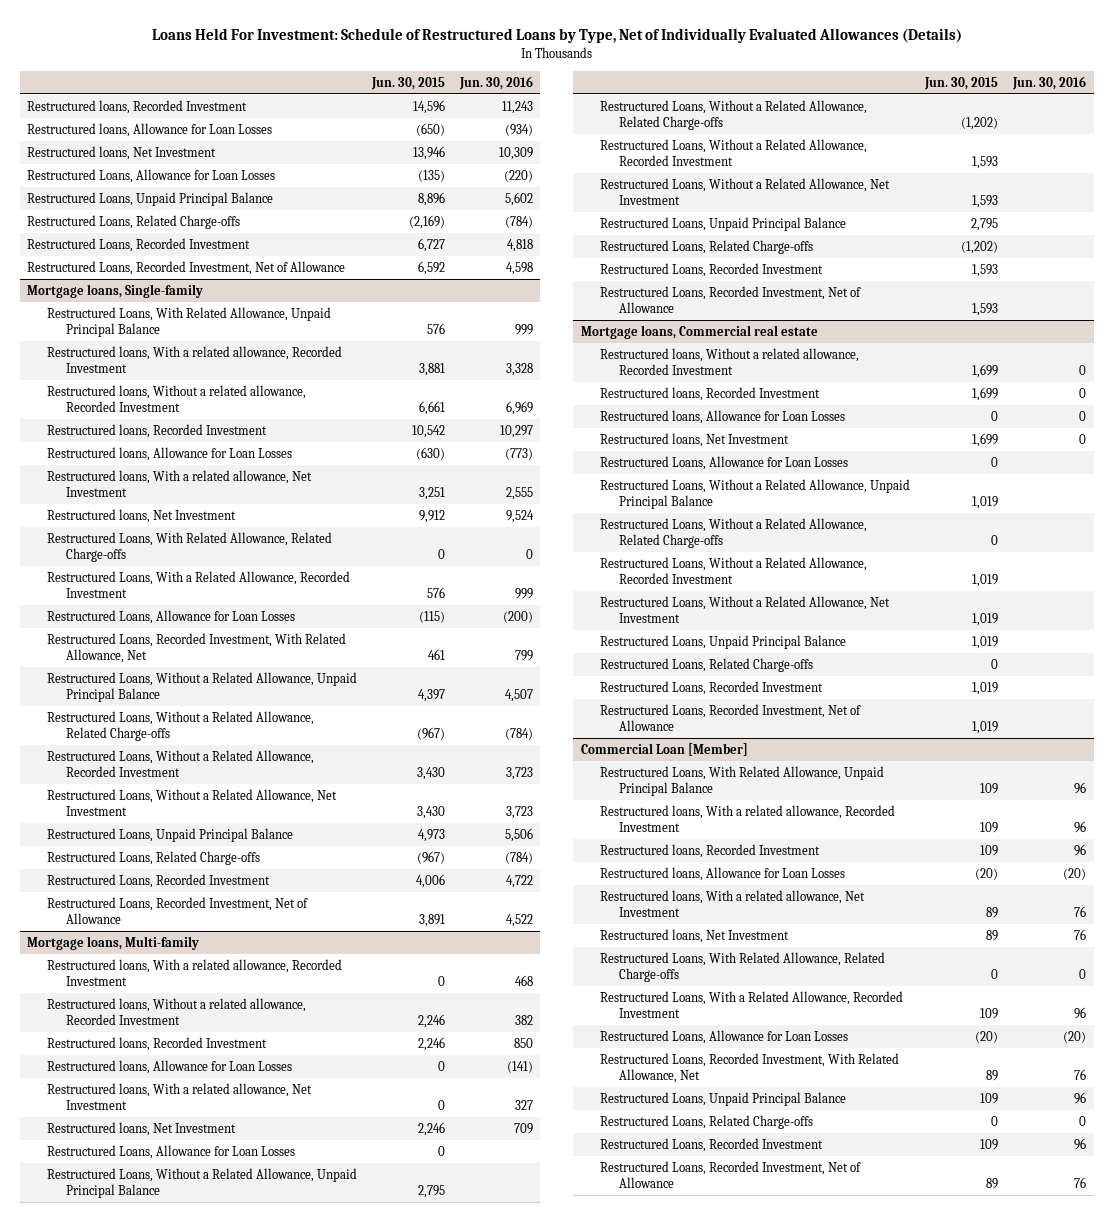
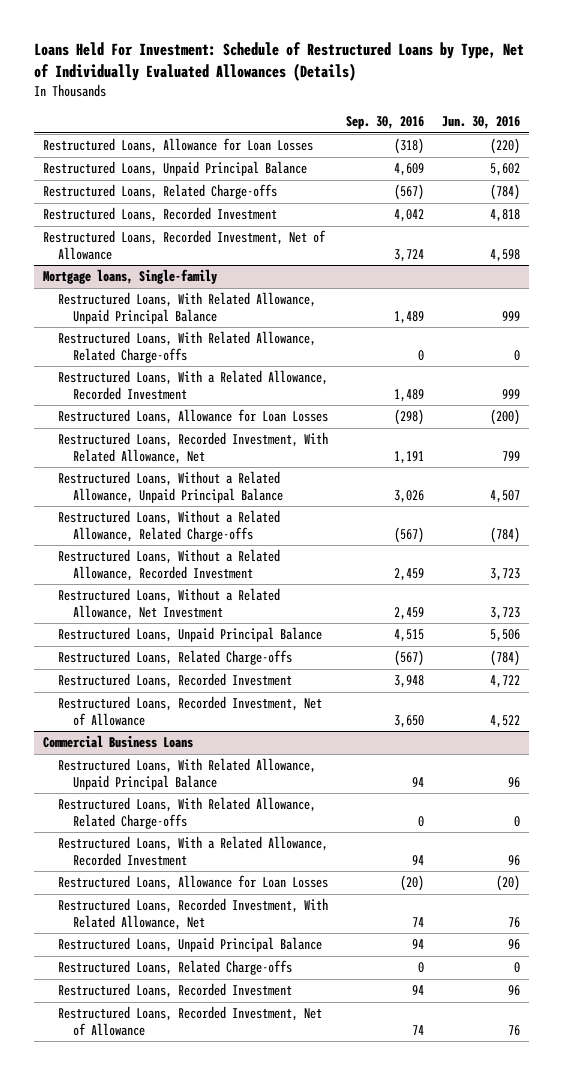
- | Jun. 30, 2015 | Jun. 30, 2016
+ | Sep. 30, 2016 | Jun. 30, 2016
- Restructured loans, Recorded Investment | 14,596 | 11,243
- Restructured loans, Allowance for Loan Losses | (650) | (934)
- Restructured loans, Net Investment | 13,946 | 10,309
@ Mortgage loans, Single-family
- Restructured loans, With a related allowance, Recorded Investment | 3,881 | 3,328
- Restructured loans, Without a related allowance, Recorded Investment | 6,661 | 6,969
- Restructured loans, Recorded Investment | 10,542 | 10,297
- Restructured loans, Allowance for Loan Losses | (630) | (773)
- Restructured loans, With a related allowance, Net Investment | 3,251 | 2,555
- Restructured loans, Net Investment | 9,912 | 9,524
- Mortgage loans, Multi-family
- Restructured loans, With a related allowance, Recorded Investment | 0 | 468
- Restructured loans, Without a related allowance, Recorded Investment | 2,246 | 382
- Restructured loans, Recorded Investment | 2,246 | 850
- Restructured loans, Allowance for Loan Losses | 0 | (141)
- Restructured loans, With a related allowance, Net Investment | 0 | 327
- Restructured loans, Net Investment | 2,246 | 709
- Restructured Loans, Allowance for Loan Losses | 0 |
- Restructured Loans, Without a Related Allowance, Unpaid Principal Balance | 2,795 |
- Restructured Loans, Without a Related Allowance, Related Charge-offs | (1,202) |
- Restructured Loans, Without a Related Allowance, Recorded Investment | 1,593 |
- Restructured Loans, Without a Related Allowance, Net Investment | 1,593 |
- Restructured Loans, Unpaid Principal Balance | 2,795 |
- Restructured Loans, Related Charge-offs | (1,202) |
- Restructured Loans, Recorded Investment | 1,593 |
- Restructured Loans, Recorded Investment, Net of Allowance | 1,593 |
- Mortgage loans, Commercial real estate
- Restructured loans, Without a related allowance, Recorded Investment | 1,699 | 0
- Restructured loans, Recorded Investment | 1,699 | 0
- Restructured loans, Allowance for Loan Losses | 0 | 0
- Restructured loans, Net Investment | 1,699 | 0
- Restructured Loans, Allowance for Loan Losses | 0 |
- Restructured Loans, Without a Related Allowance, Unpaid Principal Balance | 1,019 |
- Restructured Loans, Without a Related Allowance, Related Charge-offs | 0 |
- Restructured Loans, Without a Related Allowance, Recorded Investment | 1,019 |
- Restructured Loans, Without a Related Allowance, Net Investment | 1,019 |
- Restructured Loans, Unpaid Principal Balance | 1,019 |
- Restructured Loans, Related Charge-offs | 0 |
- Restructured Loans, Recorded Investment | 1,019 |
- Restructured Loans, Recorded Investment, Net of Allowance | 1,019 |
- Commercial Loan [Member]
+ Commercial Business Loans
- Restructured loans, With a related allowance, Recorded Investment | 109 | 96
- Restructured loans, Recorded Investment | 109 | 96
- Restructured loans, Allowance for Loan Losses | (20) | (20)
- Restructured loans, With a related allowance, Net Investment | 89 | 76
- Restructured loans, Net Investment | 89 | 76

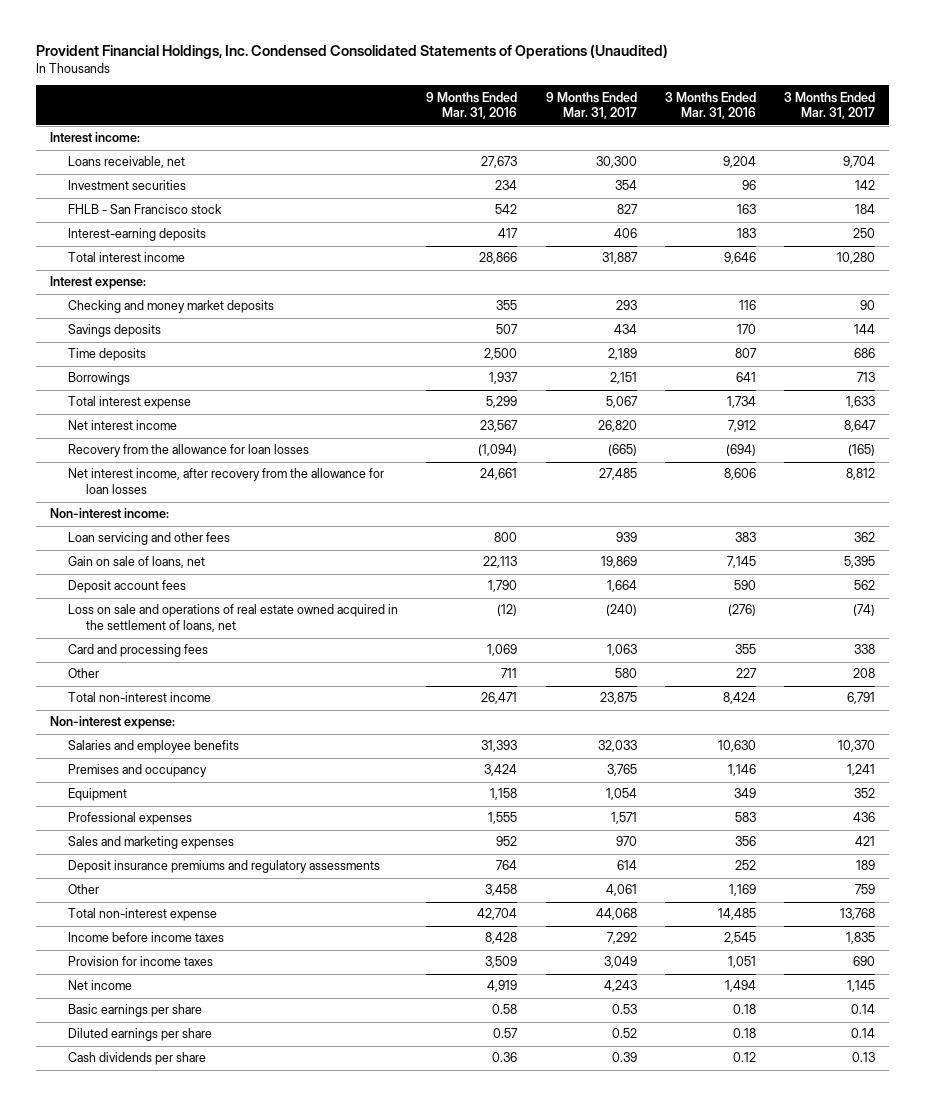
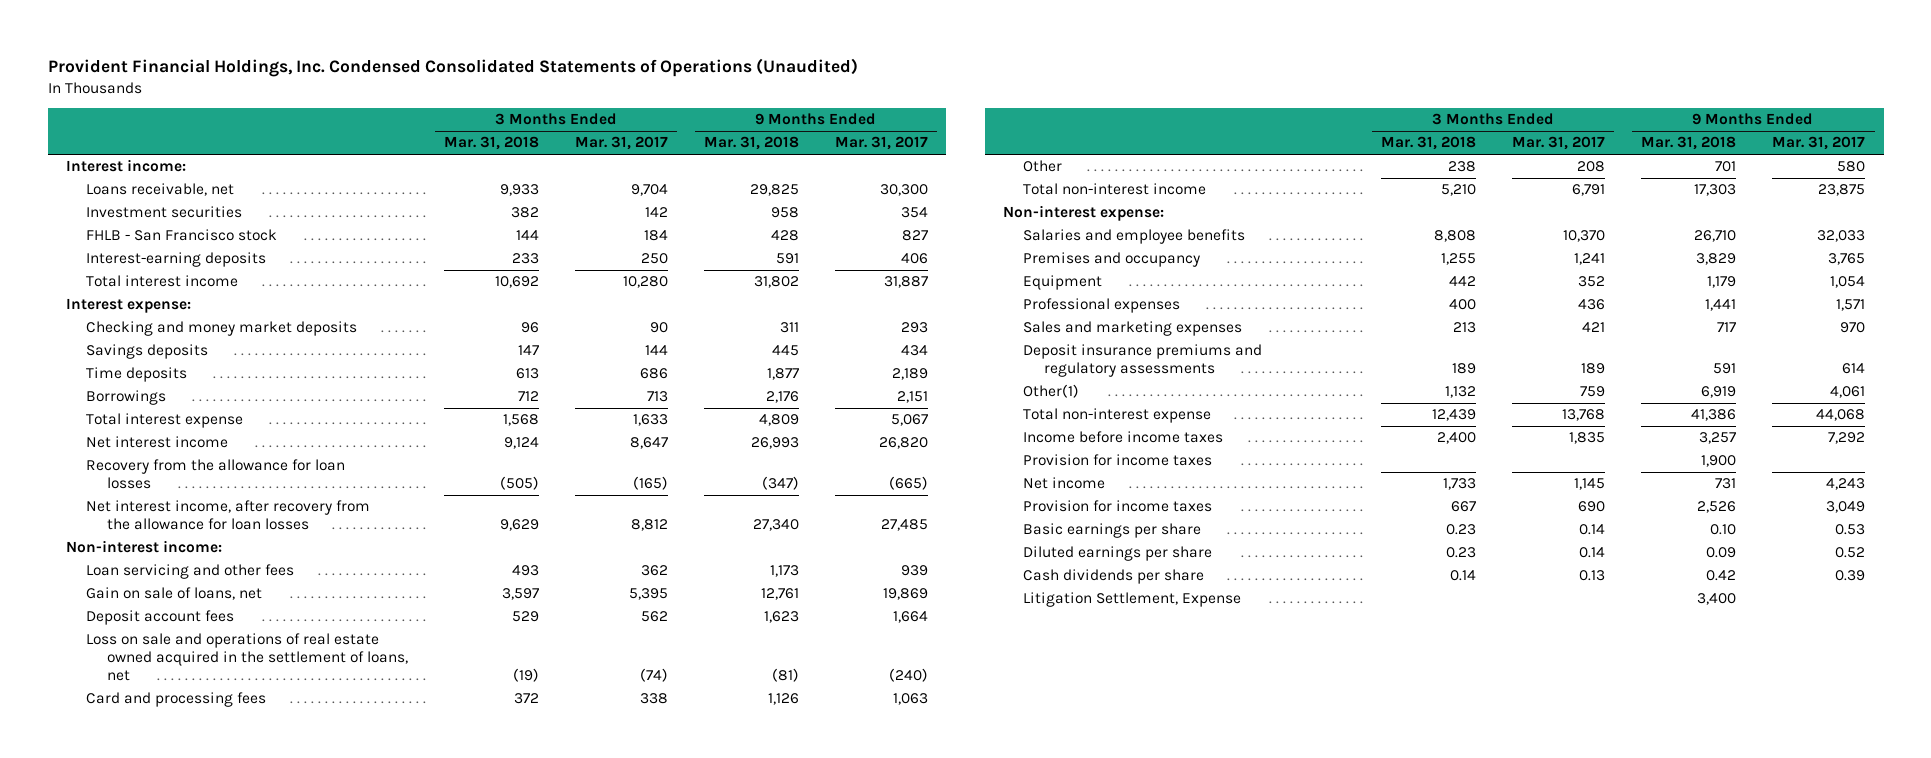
- | 9 Months Ended Mar. 31, 2016 | 9 Months Ended Mar. 31, 2017 | 3 Months Ended Mar. 31, 2016 | 3 Months Ended Mar. 31, 2017
+ | 3 Months Ended Mar. 31, 2018 | 3 Months Ended Mar. 31, 2017 | 9 Months Ended Mar. 31, 2018 | 9 Months Ended Mar. 31, 2017
- Other | 3,458 | 4,061 | 1,169 | 759
+ Other(1) | 1,132 | 759 | 6,919 | 4,061
+ Provision for income taxes | | | 1,900 |
moved down: Provision for income taxes | 667 | 690 | 2,526 | 3,049
+ Litigation Settlement, Expense | | | 3,400 |

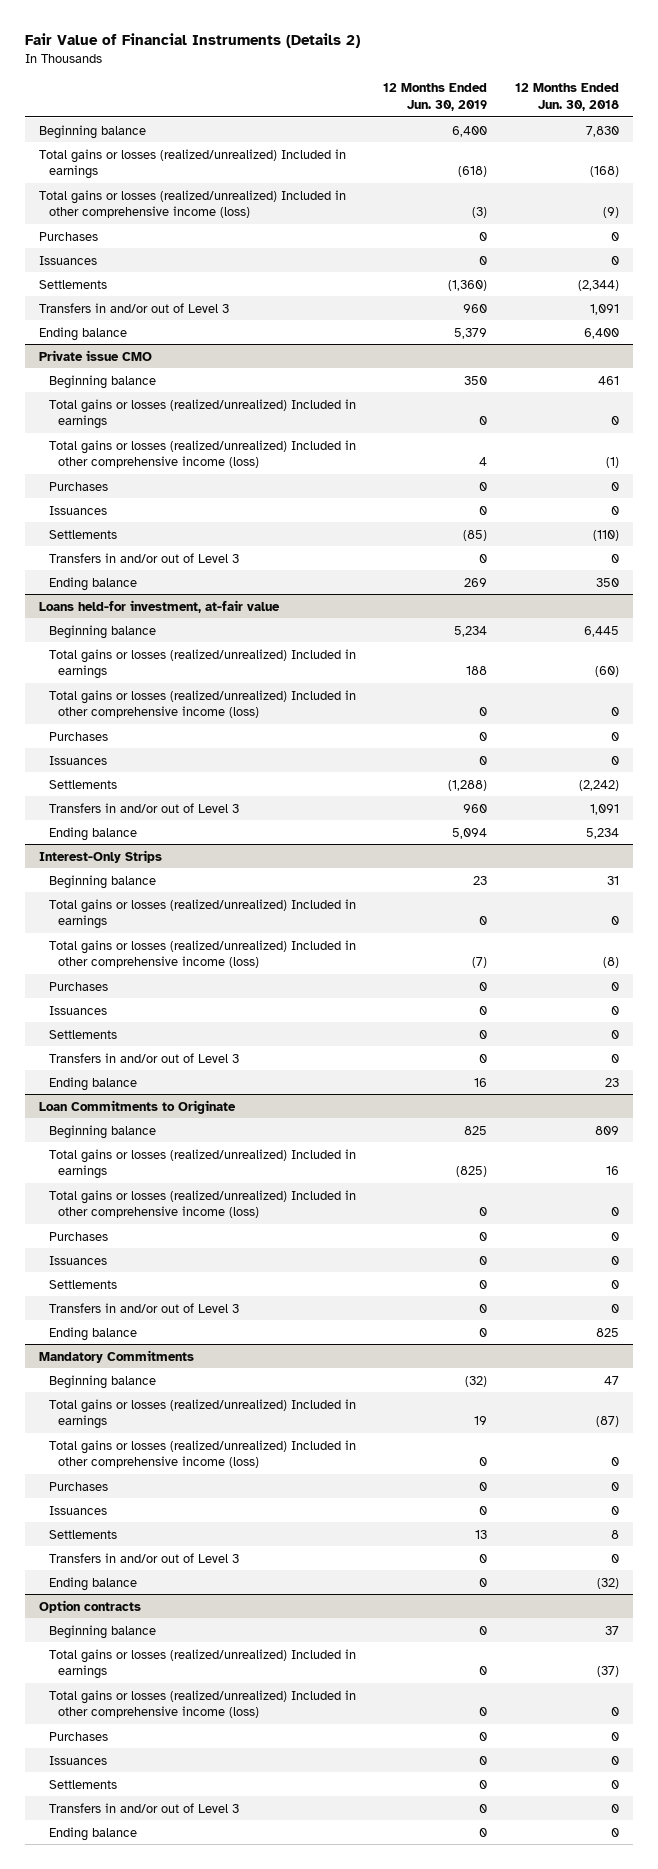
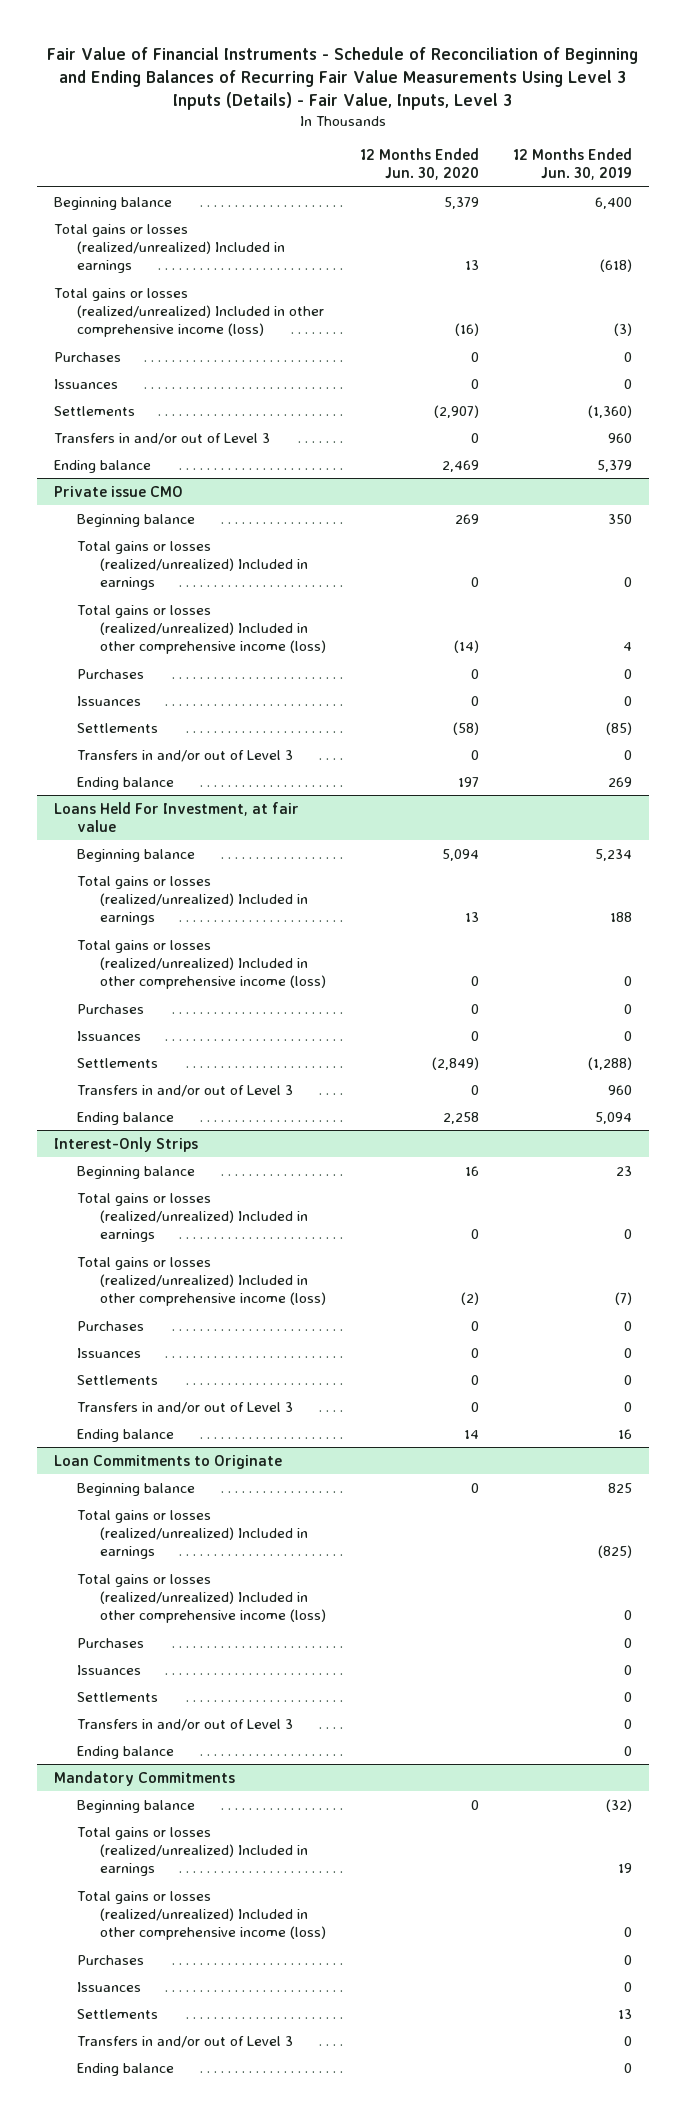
- Fair Value of Financial Instruments (Details 2)
+ Fair Value of Financial Instruments - Schedule of Reconciliation of Beginning and Ending Balances of Recurring Fair Value Measurements Using Level 3 Inputs (Details) - Fair Value, Inputs, Level 3
- | 12 Months Ended Jun. 30, 2019 | 12 Months Ended Jun. 30, 2018
+ | 12 Months Ended Jun. 30, 2020 | 12 Months Ended Jun. 30, 2019
- Loans held-for investment, at-fair value
+ Loans Held For Investment, at fair value
- Option contracts
- Beginning balance | 0 | 37
- Total gains or losses (realized/unrealized) Included in earnings | 0 | (37)
- Total gains or losses (realized/unrealized) Included in other comprehensive income (loss) | 0 | 0
- Purchases | 0 | 0
- Issuances | 0 | 0
- Settlements | 0 | 0
- Transfers in and/or out of Level 3 | 0 | 0
- Ending balance | 0 | 0

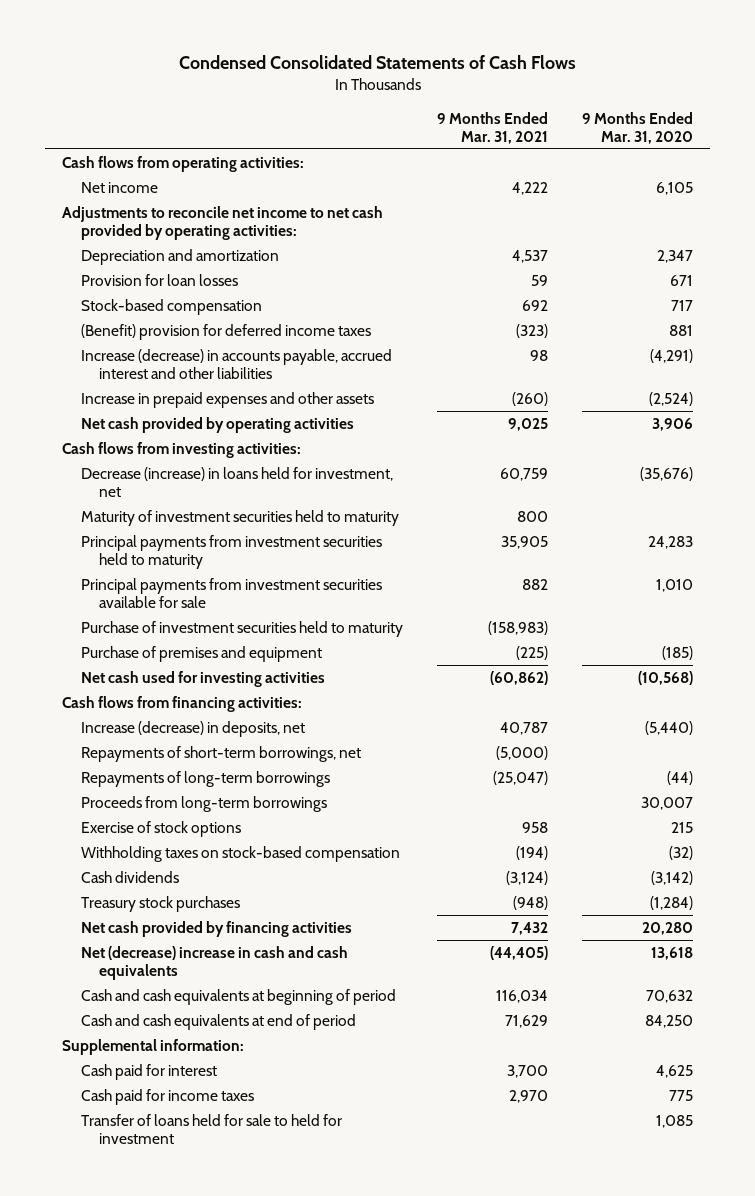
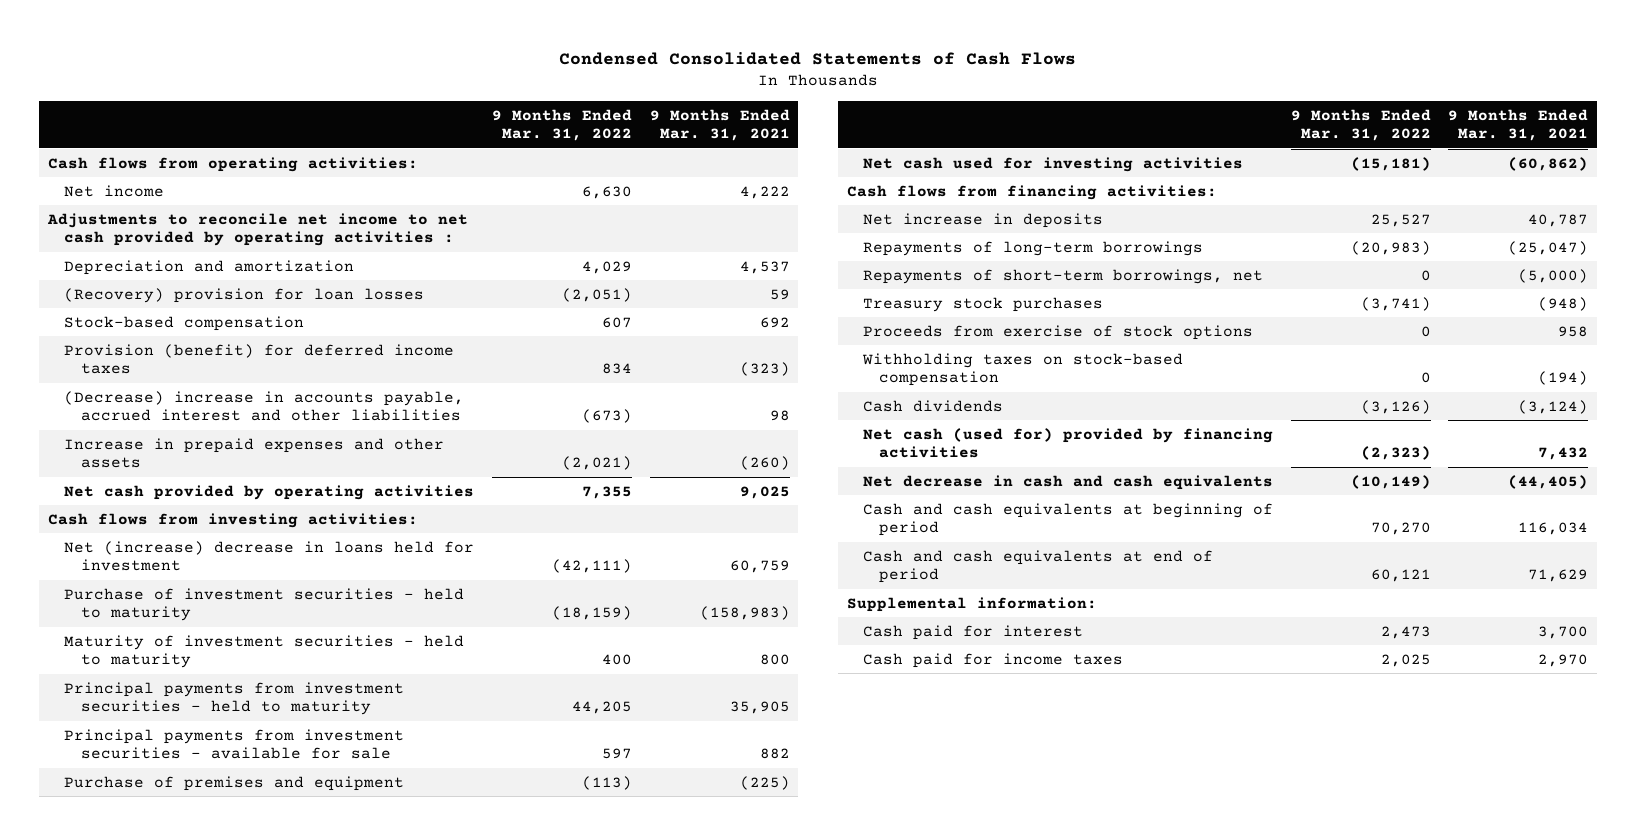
- | 9 Months Ended Mar. 31, 2021 | 9 Months Ended Mar. 31, 2020
+ | 9 Months Ended Mar. 31, 2022 | 9 Months Ended Mar. 31, 2021
- Adjustments to reconcile net income to net cash provided by operating activities:
+ Adjustments to reconcile net income to net cash provided by operating activities :
- Provision for loan losses | 59 | 671
+ (Recovery) provision for loan losses | (2,051) | 59
- (Benefit) provision for deferred income taxes | (323) | 881
- Increase (decrease) in accounts payable, accrued interest and other liabilities | 98 | (4,291)
+ Provision (benefit) for deferred income taxes | 834 | (323)
+ (Decrease) increase in accounts payable, accrued interest and other liabilities | (673) | 98
- Decrease (increase) in loans held for investment, net | 60,759 | (35,676)
- Maturity of investment securities held to maturity | 800 |
- Principal payments from investment securities held to maturity | 35,905 | 24,283
- Principal payments from investment securities available for sale | 882 | 1,010
- Purchase of investment securities held to maturity | (158,983) |
+ Net (increase) decrease in loans held for investment | (42,111) | 60,759
+ Purchase of investment securities - held to maturity | (18,159) | (158,983)
+ Maturity of investment securities - held to maturity | 400 | 800
+ Principal payments from investment securities - held to maturity | 44,205 | 35,905
+ Principal payments from investment securities - available for sale | 597 | 882
- Increase (decrease) in deposits, net | 40,787 | (5,440)
+ Net increase in deposits | 25,527 | 40,787
- Proceeds from long-term borrowings | | 30,007
- Exercise of stock options | 958 | 215
moved down: Repayments of short-term borrowings, net | 0 | (5,000)
moved up: Treasury stock purchases | (3,741) | (948)
+ Proceeds from exercise of stock options | 0 | 958
- Net cash provided by financing activities | 7,432 | 20,280
- Net (decrease) increase in cash and cash equivalents | (44,405) | 13,618
+ Net cash (used for) provided by financing activities | (2,323) | 7,432
+ Net decrease in cash and cash equivalents | (10,149) | (44,405)
- Transfer of loans held for sale to held for investment | | 1,085

